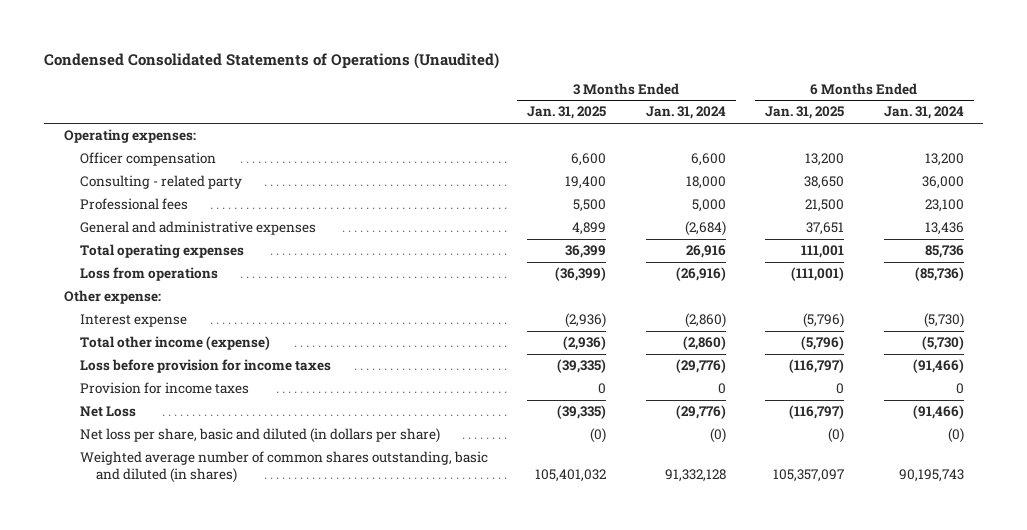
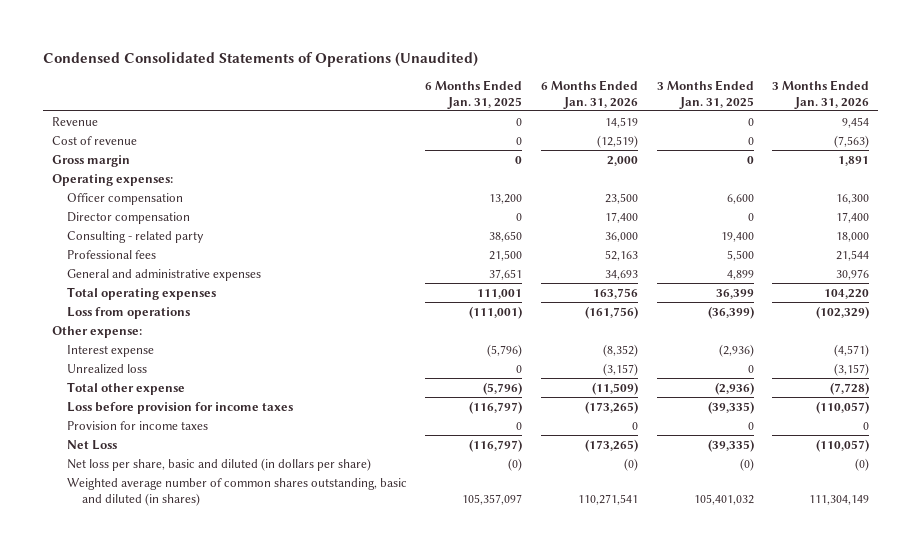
- | 3 Months Ended Jan. 31, 2025 | 3 Months Ended Jan. 31, 2024 | 6 Months Ended Jan. 31, 2025 | 6 Months Ended Jan. 31, 2024
+ | 6 Months Ended Jan. 31, 2025 | 6 Months Ended Jan. 31, 2026 | 3 Months Ended Jan. 31, 2025 | 3 Months Ended Jan. 31, 2026
+ Revenue | 0 | 14,519 | 0 | 9,454
+ Cost of revenue | 0 | (12,519) | 0 | (7,563)
+ Gross margin | 0 | 2,000 | 0 | 1,891
+ Director compensation | 0 | 17,400 | 0 | 17,400
- Total other income (expense) | (2,936) | (2,860) | (5,796) | (5,730)
+ Unrealized loss | 0 | (3,157) | 0 | (3,157)
+ Total other expense | (5,796) | (11,509) | (2,936) | (7,728)

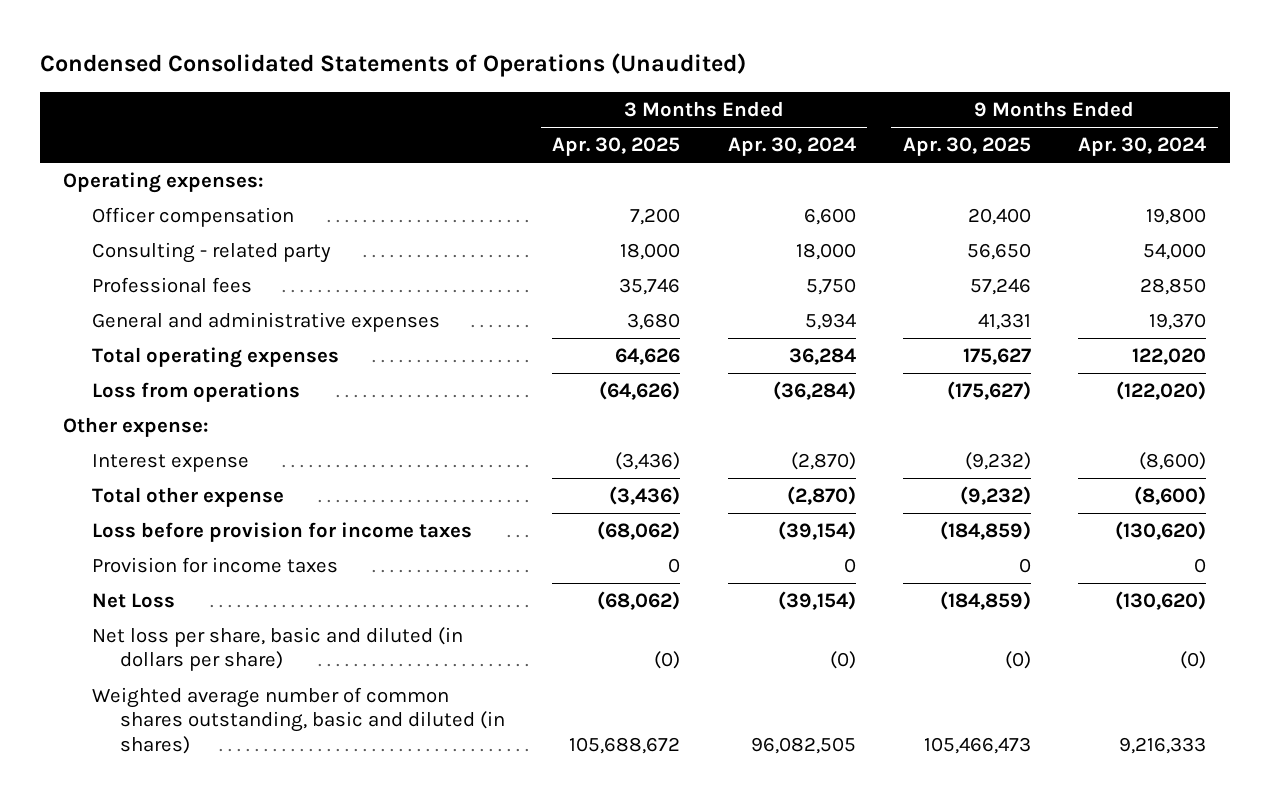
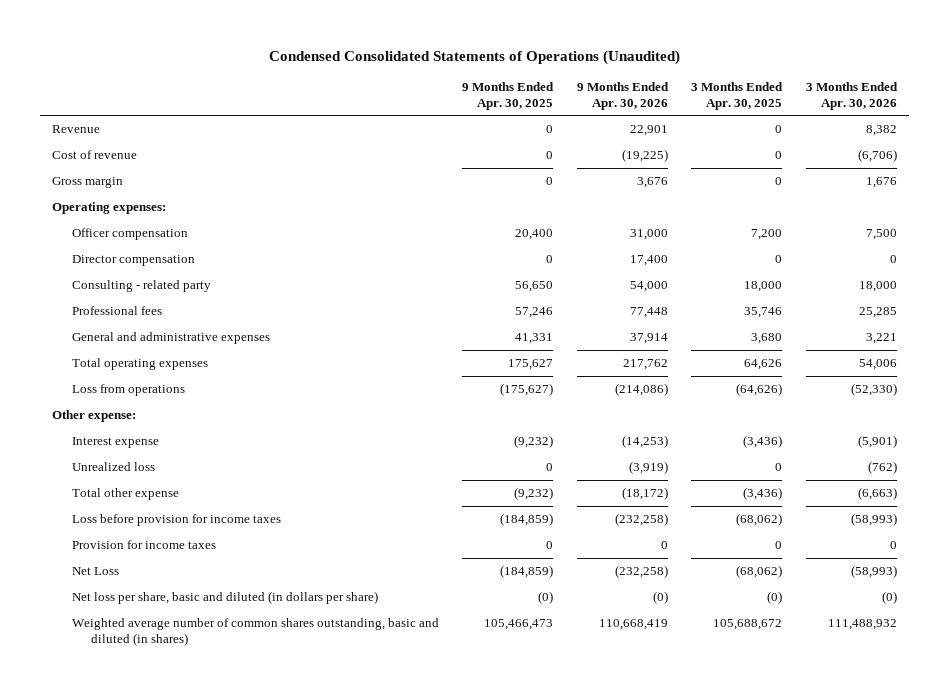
- | 3 Months Ended Apr. 30, 2025 | 3 Months Ended Apr. 30, 2024 | 9 Months Ended Apr. 30, 2025 | 9 Months Ended Apr. 30, 2024
+ | 9 Months Ended Apr. 30, 2025 | 9 Months Ended Apr. 30, 2026 | 3 Months Ended Apr. 30, 2025 | 3 Months Ended Apr. 30, 2026
+ Revenue | 0 | 22,901 | 0 | 8,382
+ Cost of revenue | 0 | (19,225) | 0 | (6,706)
+ Gross margin | 0 | 3,676 | 0 | 1,676
+ Director compensation | 0 | 17,400 | 0 | 0
+ Unrealized loss | 0 | (3,919) | 0 | (762)

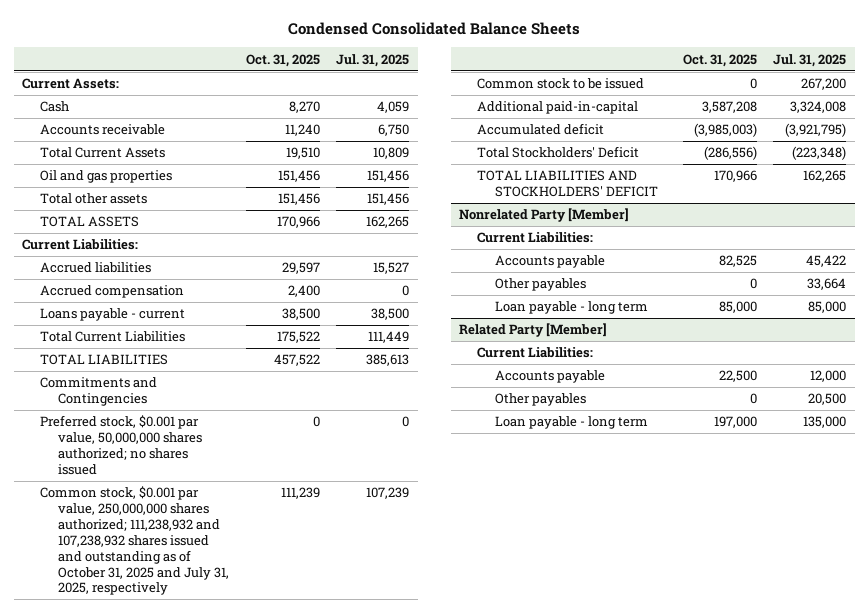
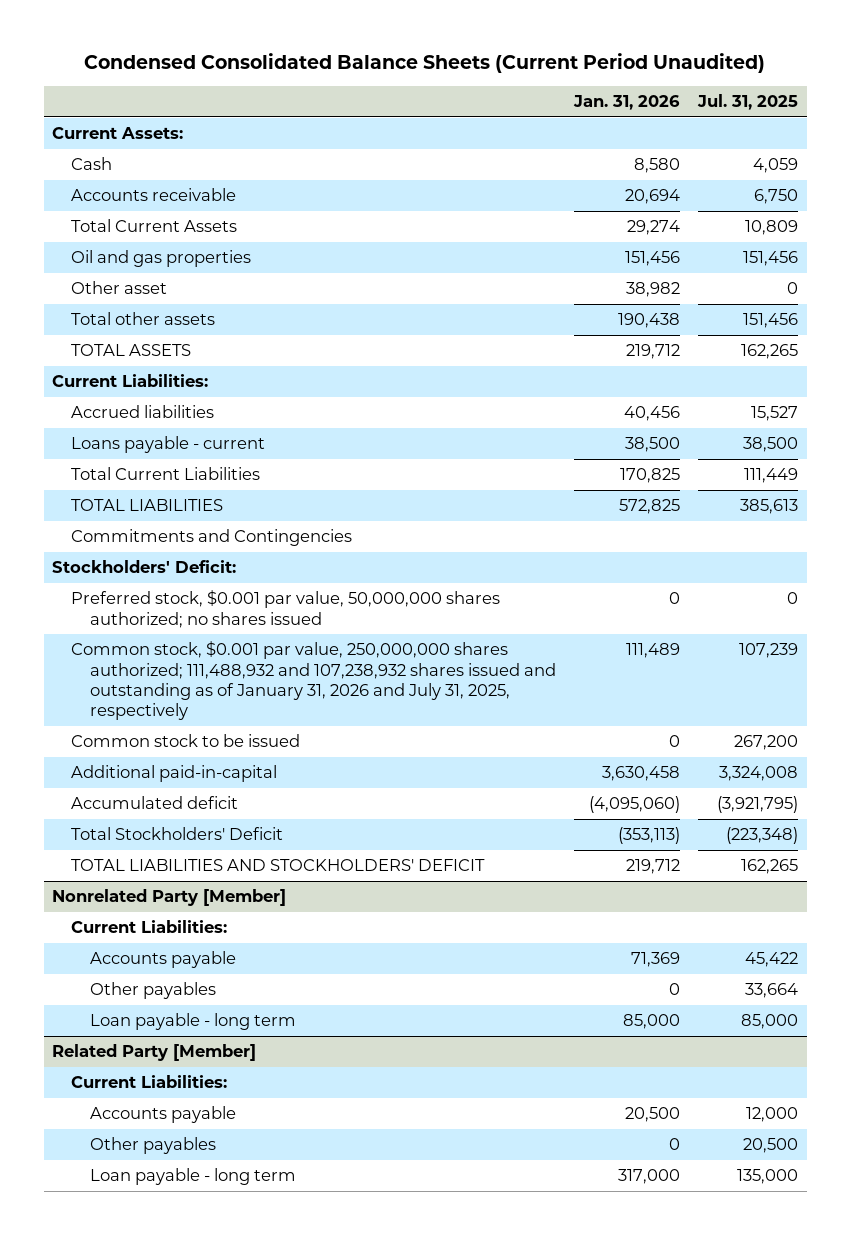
- Condensed Consolidated Balance Sheets
+ Condensed Consolidated Balance Sheets (Current Period Unaudited)
- | Oct. 31, 2025 | Jul. 31, 2025
+ | Jan. 31, 2026 | Jul. 31, 2025
+ Other asset | 38,982 | 0
- Accrued compensation | 2,400 | 0
+ Stockholders' Deficit:
- Common stock, $0.001 par value, 250,000,000 shares authorized; 111,238,932 and 107,238,932 shares issued and outstanding as of October 31, 2025 and July 31, 2025, respectively | 111,239 | 107,239
+ Common stock, $0.001 par value, 250,000,000 shares authorized; 111,488,932 and 107,238,932 shares issued and outstanding as of January 31, 2026 and July 31, 2025, respectively | 111,489 | 107,239

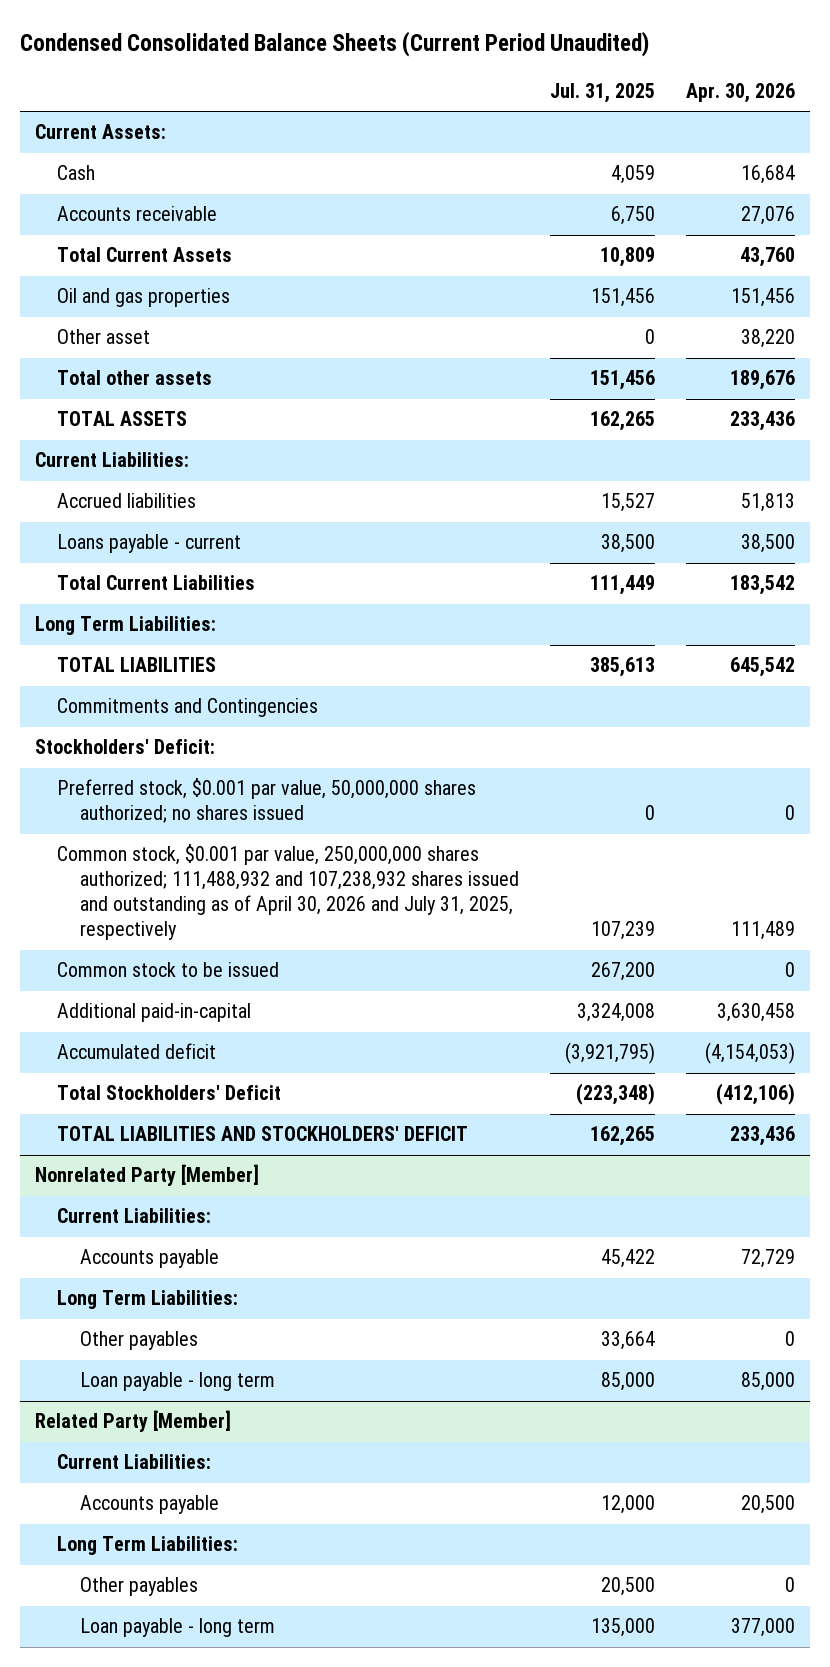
- | Jan. 31, 2026 | Jul. 31, 2025
+ | Jul. 31, 2025 | Apr. 30, 2026
+ Long Term Liabilities:
- Common stock, $0.001 par value, 250,000,000 shares authorized; 111,488,932 and 107,238,932 shares issued and outstanding as of January 31, 2026 and July 31, 2025, respectively | 111,489 | 107,239
+ Common stock, $0.001 par value, 250,000,000 shares authorized; 111,488,932 and 107,238,932 shares issued and outstanding as of April 30, 2026 and July 31, 2025, respectively | 107,239 | 111,489
@ Nonrelated Party [Member]
+ Long Term Liabilities:
@ Related Party [Member]
+ Long Term Liabilities:

